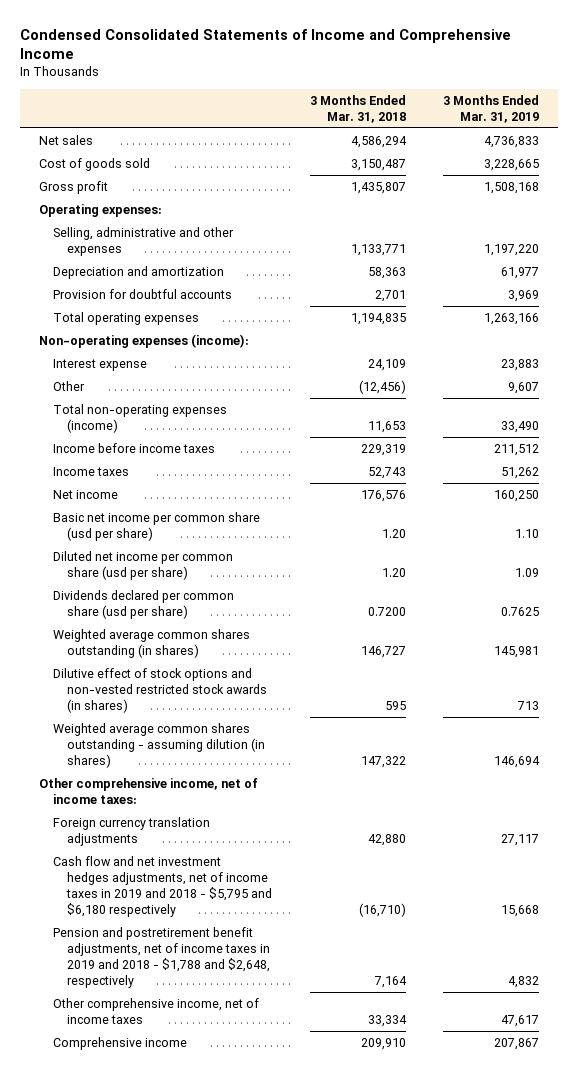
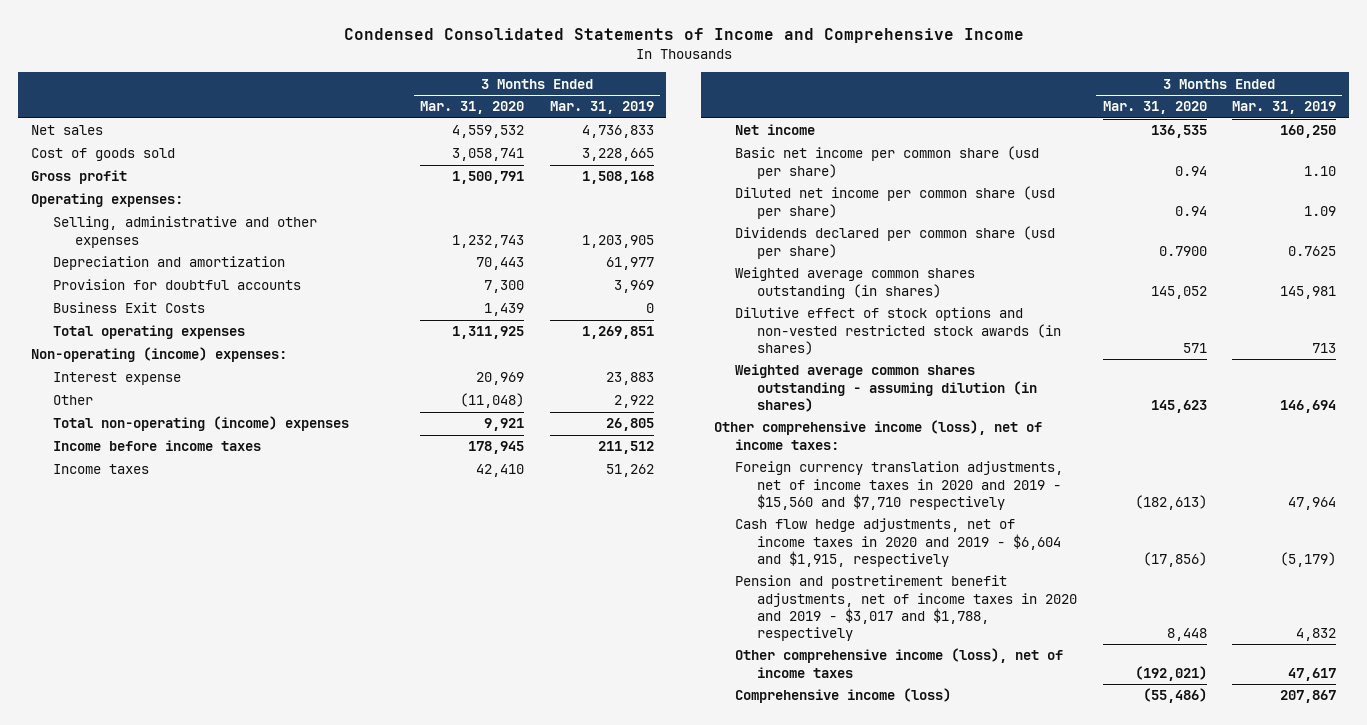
- | 3 Months Ended Mar. 31, 2018 | 3 Months Ended Mar. 31, 2019
+ | 3 Months Ended Mar. 31, 2020 | 3 Months Ended Mar. 31, 2019
- Selling, administrative and other expenses | 1,133,771 | 1,197,220
+ Selling, administrative and other expenses | 1,232,743 | 1,203,905
- Total operating expenses | 1,194,835 | 1,263,166
- Non-operating expenses (income):
+ Business Exit Costs | 1,439 | 0
+ Total operating expenses | 1,311,925 | 1,269,851
+ Non-operating (income) expenses:
- Other | (12,456) | 9,607
- Total non-operating expenses (income) | 11,653 | 33,490
+ Other | (11,048) | 2,922
+ Total non-operating (income) expenses | 9,921 | 26,805
- Other comprehensive income, net of income taxes:
- Foreign currency translation adjustments | 42,880 | 27,117
- Cash flow and net investment hedges adjustments, net of income taxes in 2019 and 2018 - $5,795 and $6,180 respectively | (16,710) | 15,668
- Pension and postretirement benefit adjustments, net of income taxes in 2019 and 2018 - $1,788 and $2,648, respectively | 7,164 | 4,832
- Other comprehensive income, net of income taxes | 33,334 | 47,617
- Comprehensive income | 209,910 | 207,867
+ Other comprehensive income (loss), net of income taxes:
+ Foreign currency translation adjustments, net of income taxes in 2020 and 2019 - $15,560 and $7,710 respectively | (182,613) | 47,964
+ Cash flow hedge adjustments, net of income taxes in 2020 and 2019 - $6,604 and $1,915, respectively | (17,856) | (5,179)
+ Pension and postretirement benefit adjustments, net of income taxes in 2020 and 2019 - $3,017 and $1,788, respectively | 8,448 | 4,832
+ Other comprehensive income (loss), net of income taxes | (192,021) | 47,617
+ Comprehensive income (loss) | (55,486) | 207,867

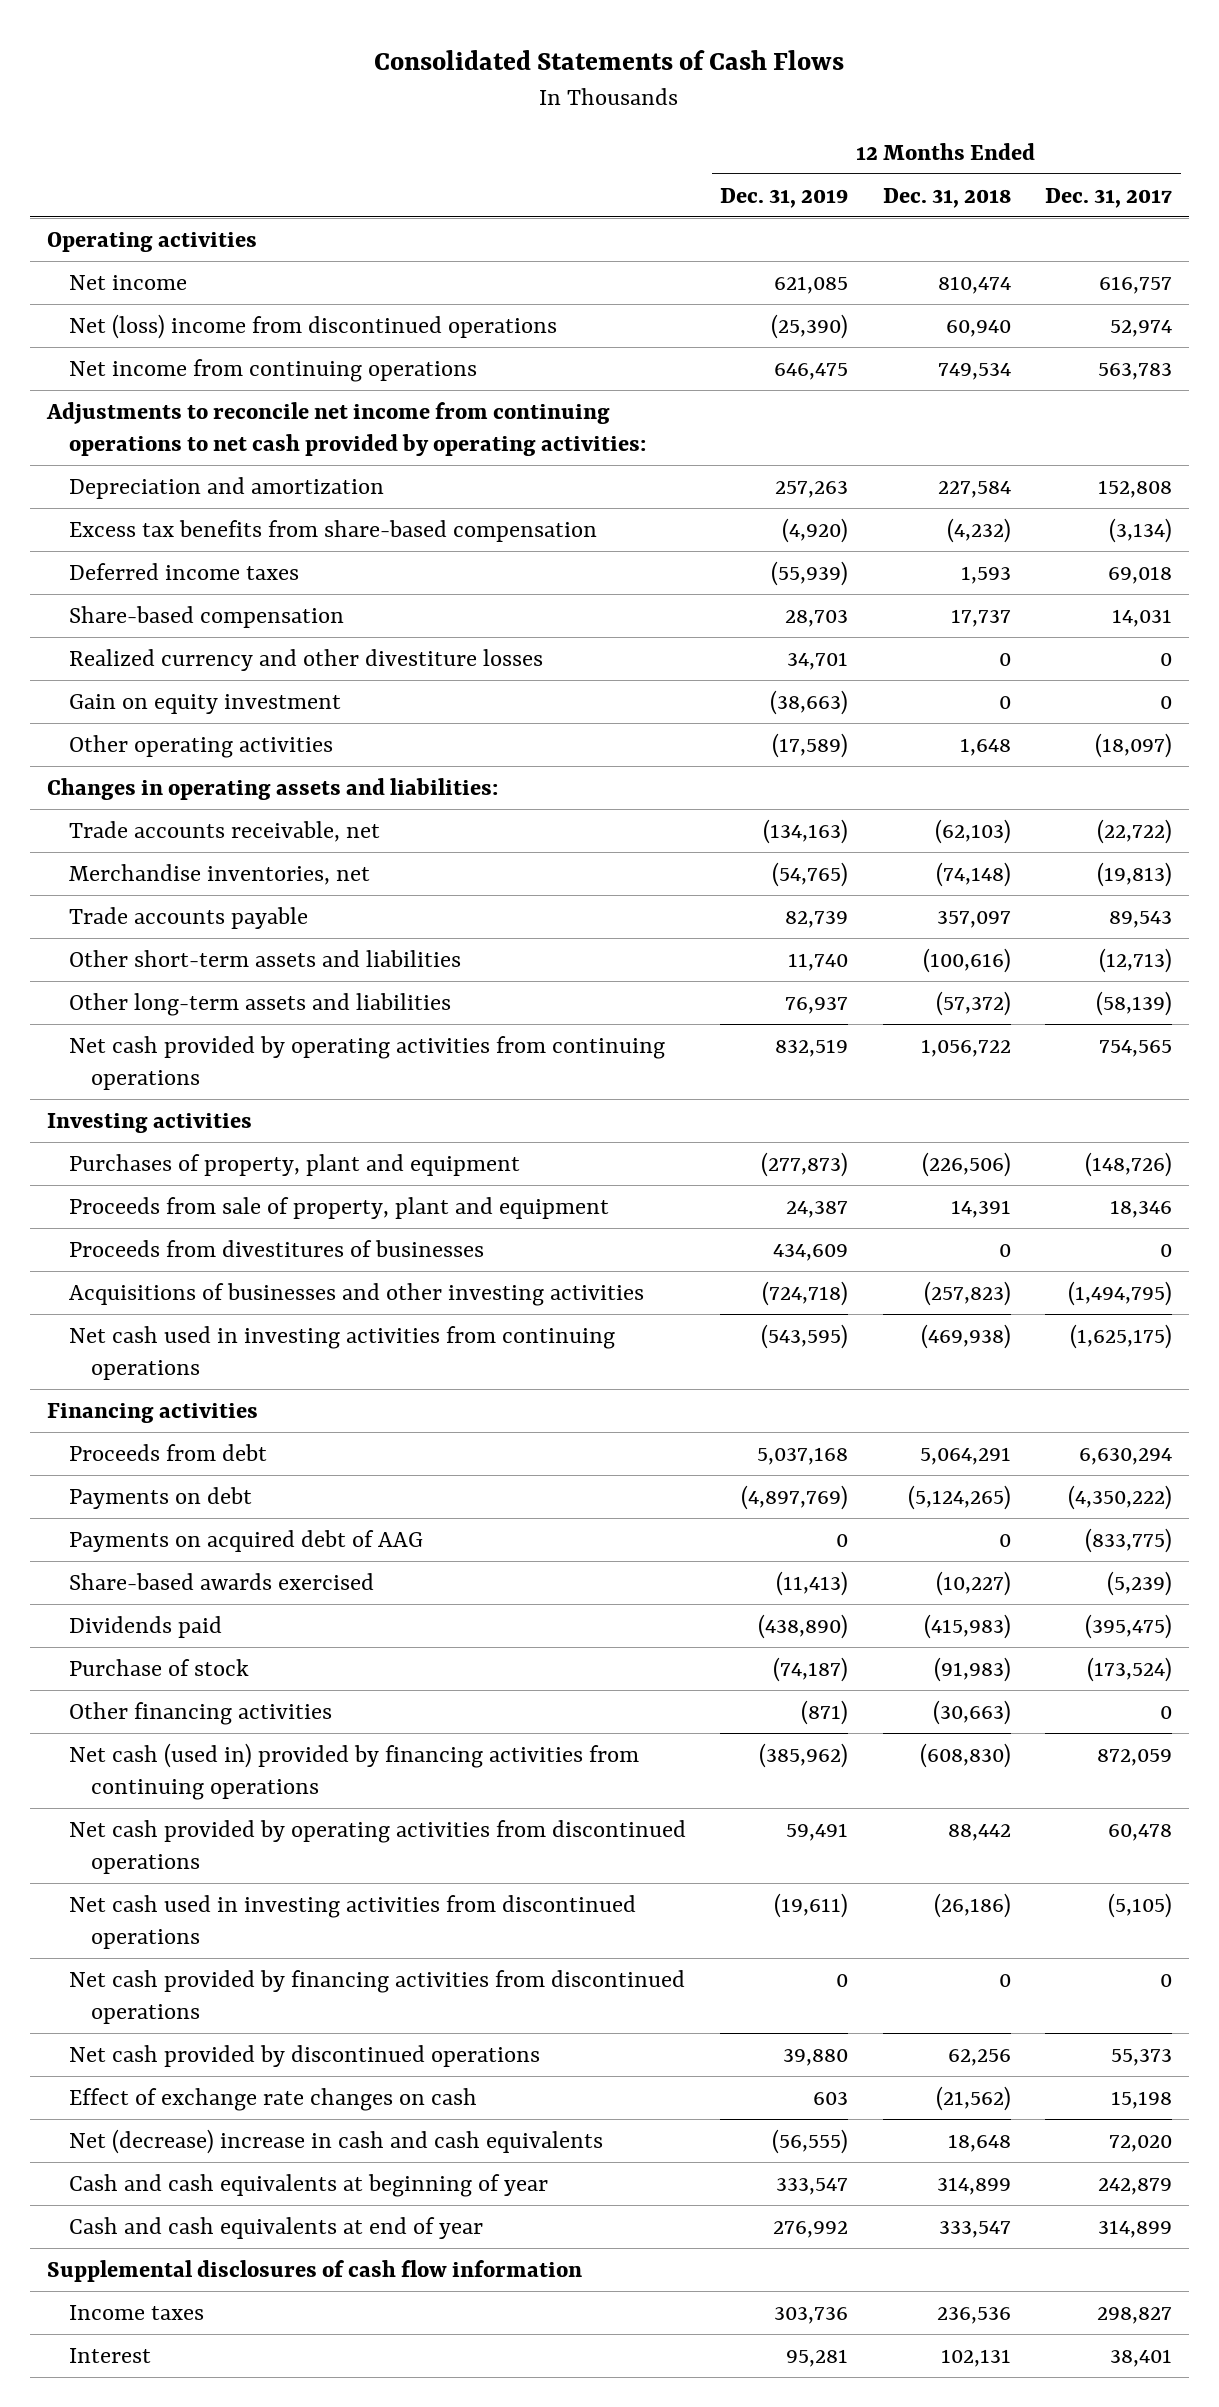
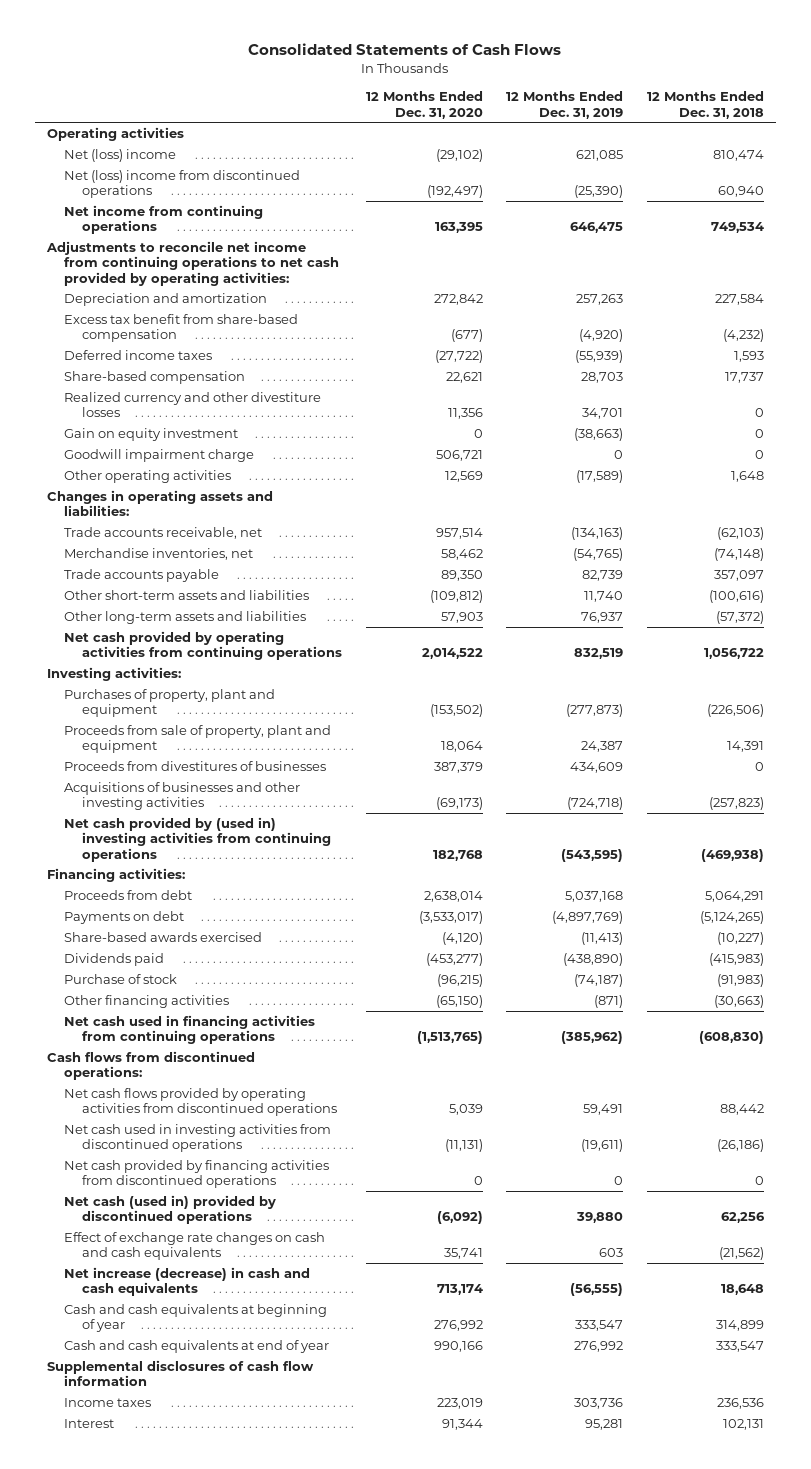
- | 12 Months Ended Dec. 31, 2019 | 12 Months Ended Dec. 31, 2018 | 12 Months Ended Dec. 31, 2017
+ | 12 Months Ended Dec. 31, 2020 | 12 Months Ended Dec. 31, 2019 | 12 Months Ended Dec. 31, 2018
- Net income | 621,085 | 810,474 | 616,757
+ Net (loss) income | (29,102) | 621,085 | 810,474
- Excess tax benefits from share-based compensation | (4,920) | (4,232) | (3,134)
+ Excess tax benefit from share-based compensation | (677) | (4,920) | (4,232)
+ Goodwill impairment charge | 506,721 | 0 | 0
- Investing activities
+ Investing activities:
- Net cash used in investing activities from continuing operations | (543,595) | (469,938) | (1,625,175)
- Financing activities
+ Net cash provided by (used in) investing activities from continuing operations | 182,768 | (543,595) | (469,938)
+ Financing activities:
- Payments on acquired debt of AAG | 0 | 0 | (833,775)
- Net cash (used in) provided by financing activities from continuing operations | (385,962) | (608,830) | 872,059
- Net cash provided by operating activities from discontinued operations | 59,491 | 88,442 | 60,478
+ Net cash used in financing activities from continuing operations | (1,513,765) | (385,962) | (608,830)
+ Cash flows from discontinued operations:
+ Net cash flows provided by operating activities from discontinued operations | 5,039 | 59,491 | 88,442
- Net cash provided by discontinued operations | 39,880 | 62,256 | 55,373
- Effect of exchange rate changes on cash | 603 | (21,562) | 15,198
- Net (decrease) increase in cash and cash equivalents | (56,555) | 18,648 | 72,020
+ Net cash (used in) provided by discontinued operations | (6,092) | 39,880 | 62,256
+ Effect of exchange rate changes on cash and cash equivalents | 35,741 | 603 | (21,562)
+ Net increase (decrease) in cash and cash equivalents | 713,174 | (56,555) | 18,648

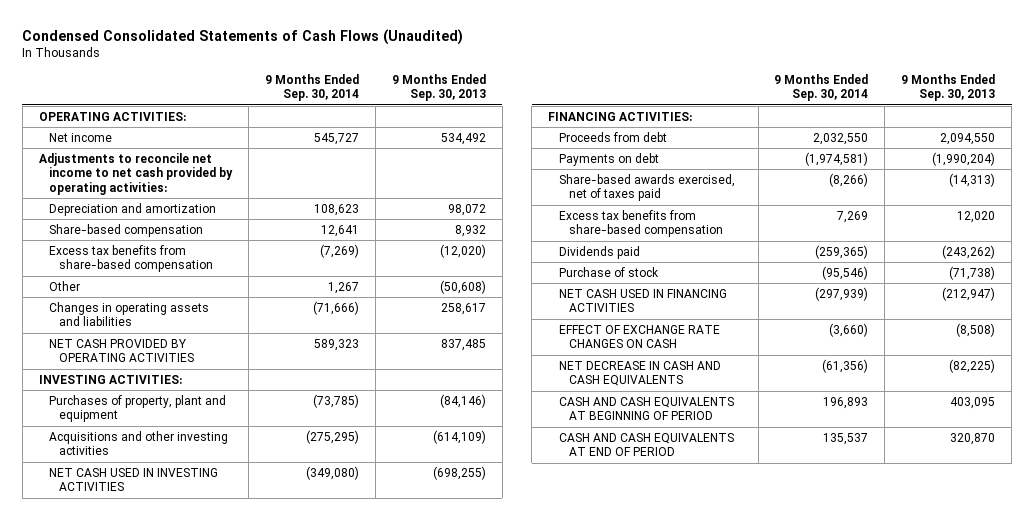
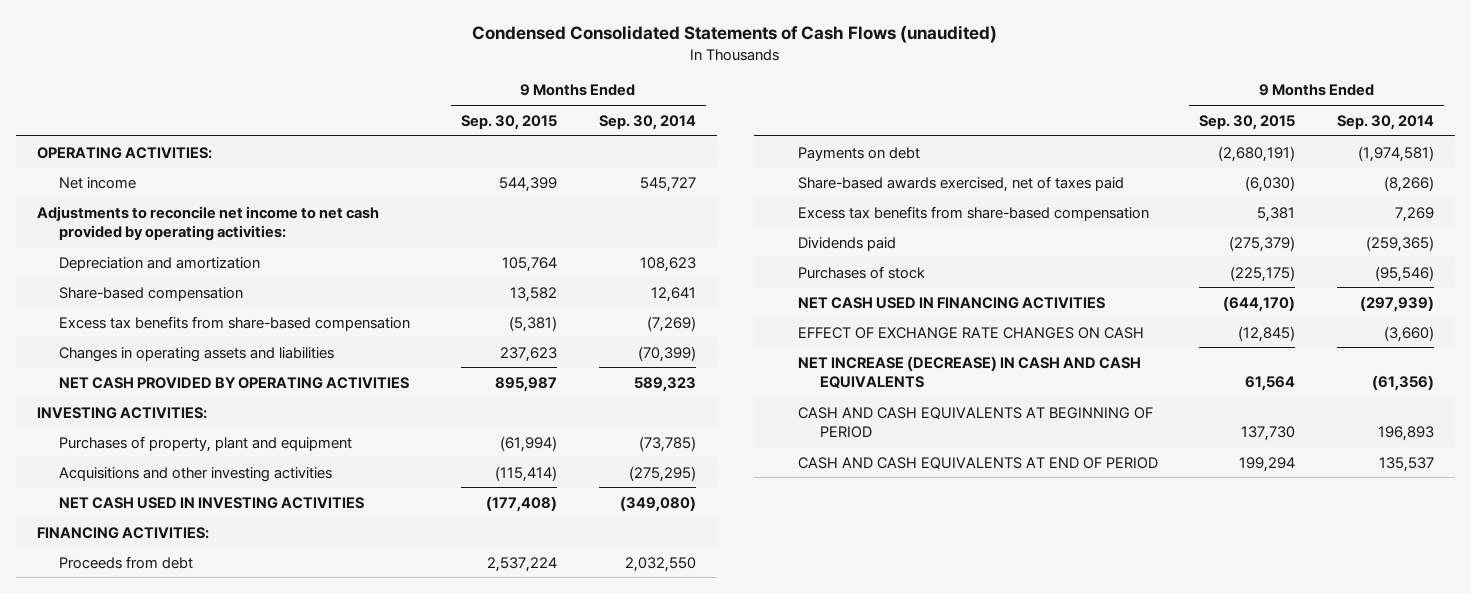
- Condensed Consolidated Statements of Cash Flows (Unaudited)
+ Condensed Consolidated Statements of Cash Flows (unaudited)
- | 9 Months Ended Sep. 30, 2014 | 9 Months Ended Sep. 30, 2013
+ | 9 Months Ended Sep. 30, 2015 | 9 Months Ended Sep. 30, 2014
- Other | 1,267 | (50,608)
- Changes in operating assets and liabilities | (71,666) | 258,617
+ Changes in operating assets and liabilities | 237,623 | (70,399)
- Purchase of stock | (95,546) | (71,738)
+ Purchases of stock | (225,175) | (95,546)
- NET DECREASE IN CASH AND CASH EQUIVALENTS | (61,356) | (82,225)
+ NET INCREASE (DECREASE) IN CASH AND CASH EQUIVALENTS | 61,564 | (61,356)

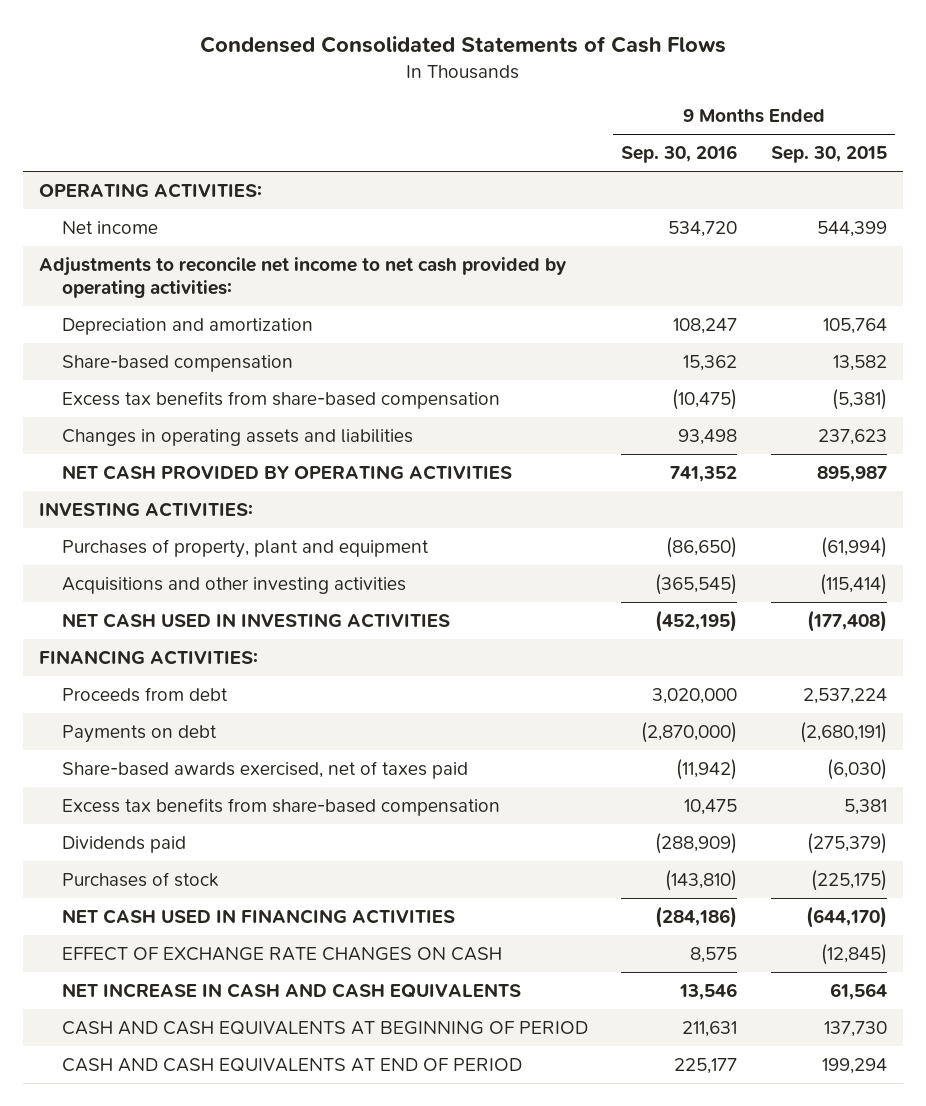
- Condensed Consolidated Statements of Cash Flows (unaudited)
+ Condensed Consolidated Statements of Cash Flows
- | 9 Months Ended Sep. 30, 2015 | 9 Months Ended Sep. 30, 2014
+ | 9 Months Ended Sep. 30, 2016 | 9 Months Ended Sep. 30, 2015
- NET INCREASE (DECREASE) IN CASH AND CASH EQUIVALENTS | 61,564 | (61,356)
+ NET INCREASE IN CASH AND CASH EQUIVALENTS | 13,546 | 61,564

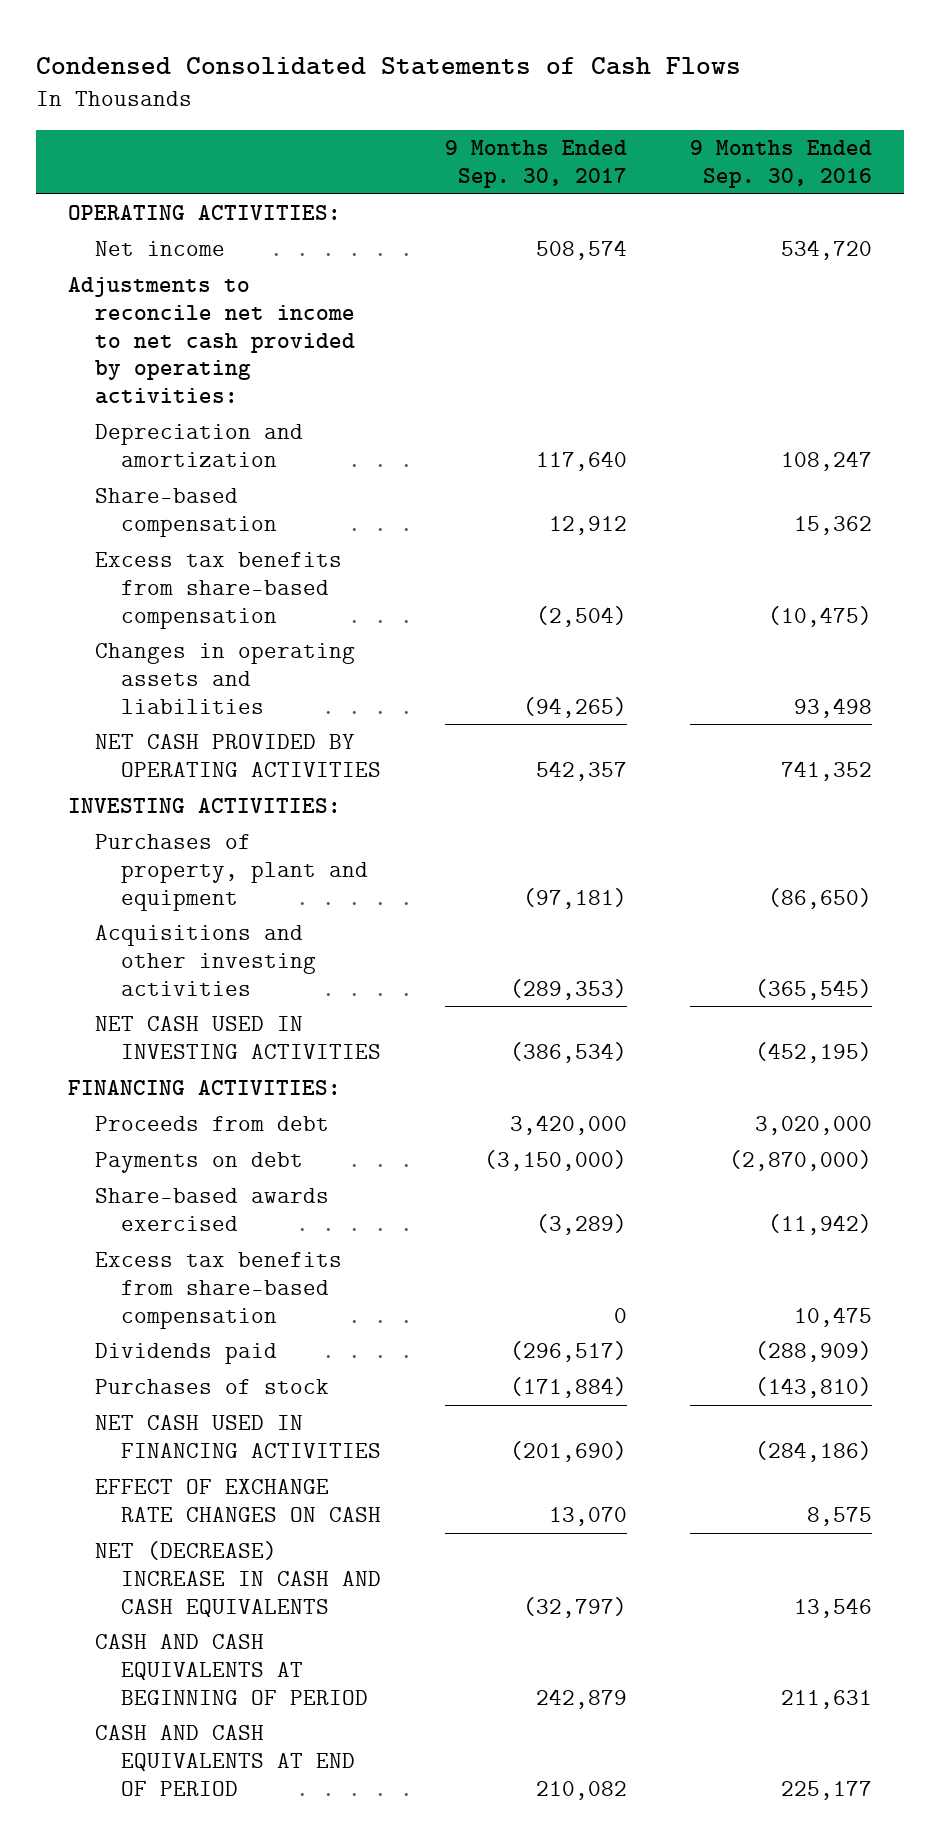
- | 9 Months Ended Sep. 30, 2016 | 9 Months Ended Sep. 30, 2015
+ | 9 Months Ended Sep. 30, 2017 | 9 Months Ended Sep. 30, 2016
- Share-based awards exercised, net of taxes paid | (11,942) | (6,030)
+ Share-based awards exercised | (3,289) | (11,942)
- NET INCREASE IN CASH AND CASH EQUIVALENTS | 13,546 | 61,564
+ NET (DECREASE) INCREASE IN CASH AND CASH EQUIVALENTS | (32,797) | 13,546

